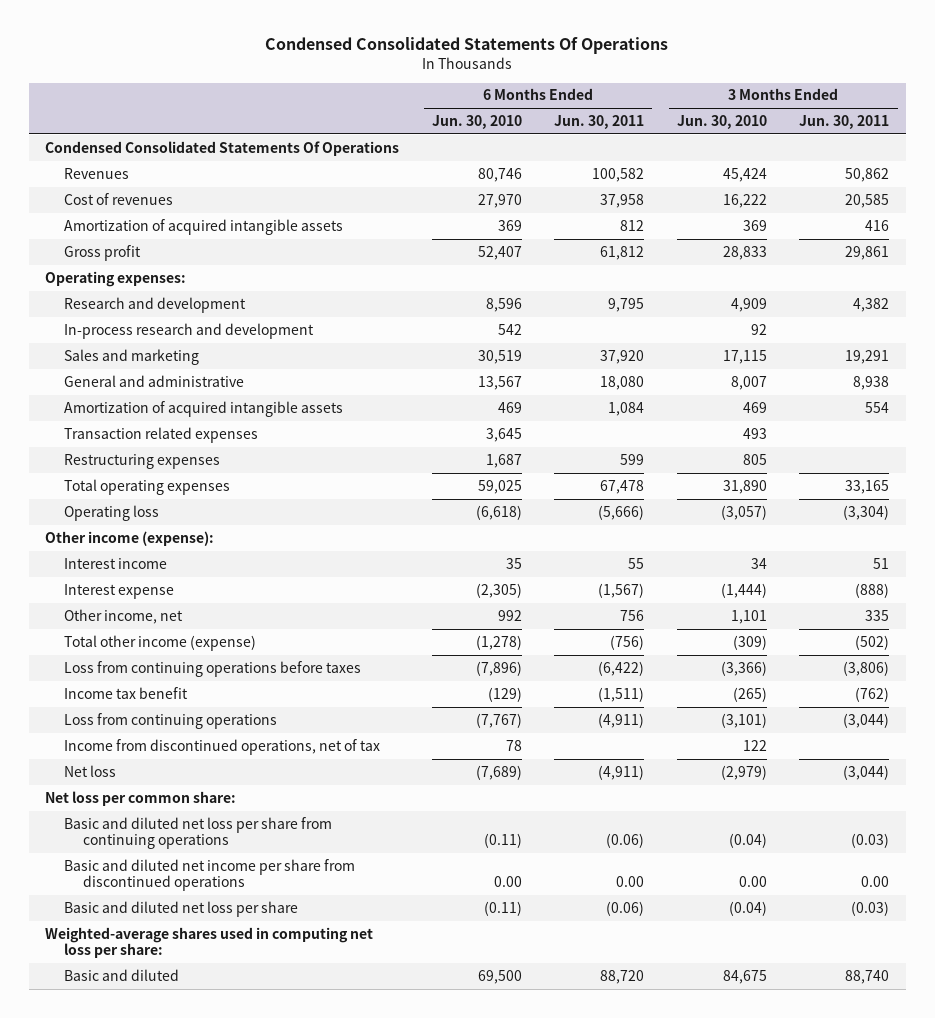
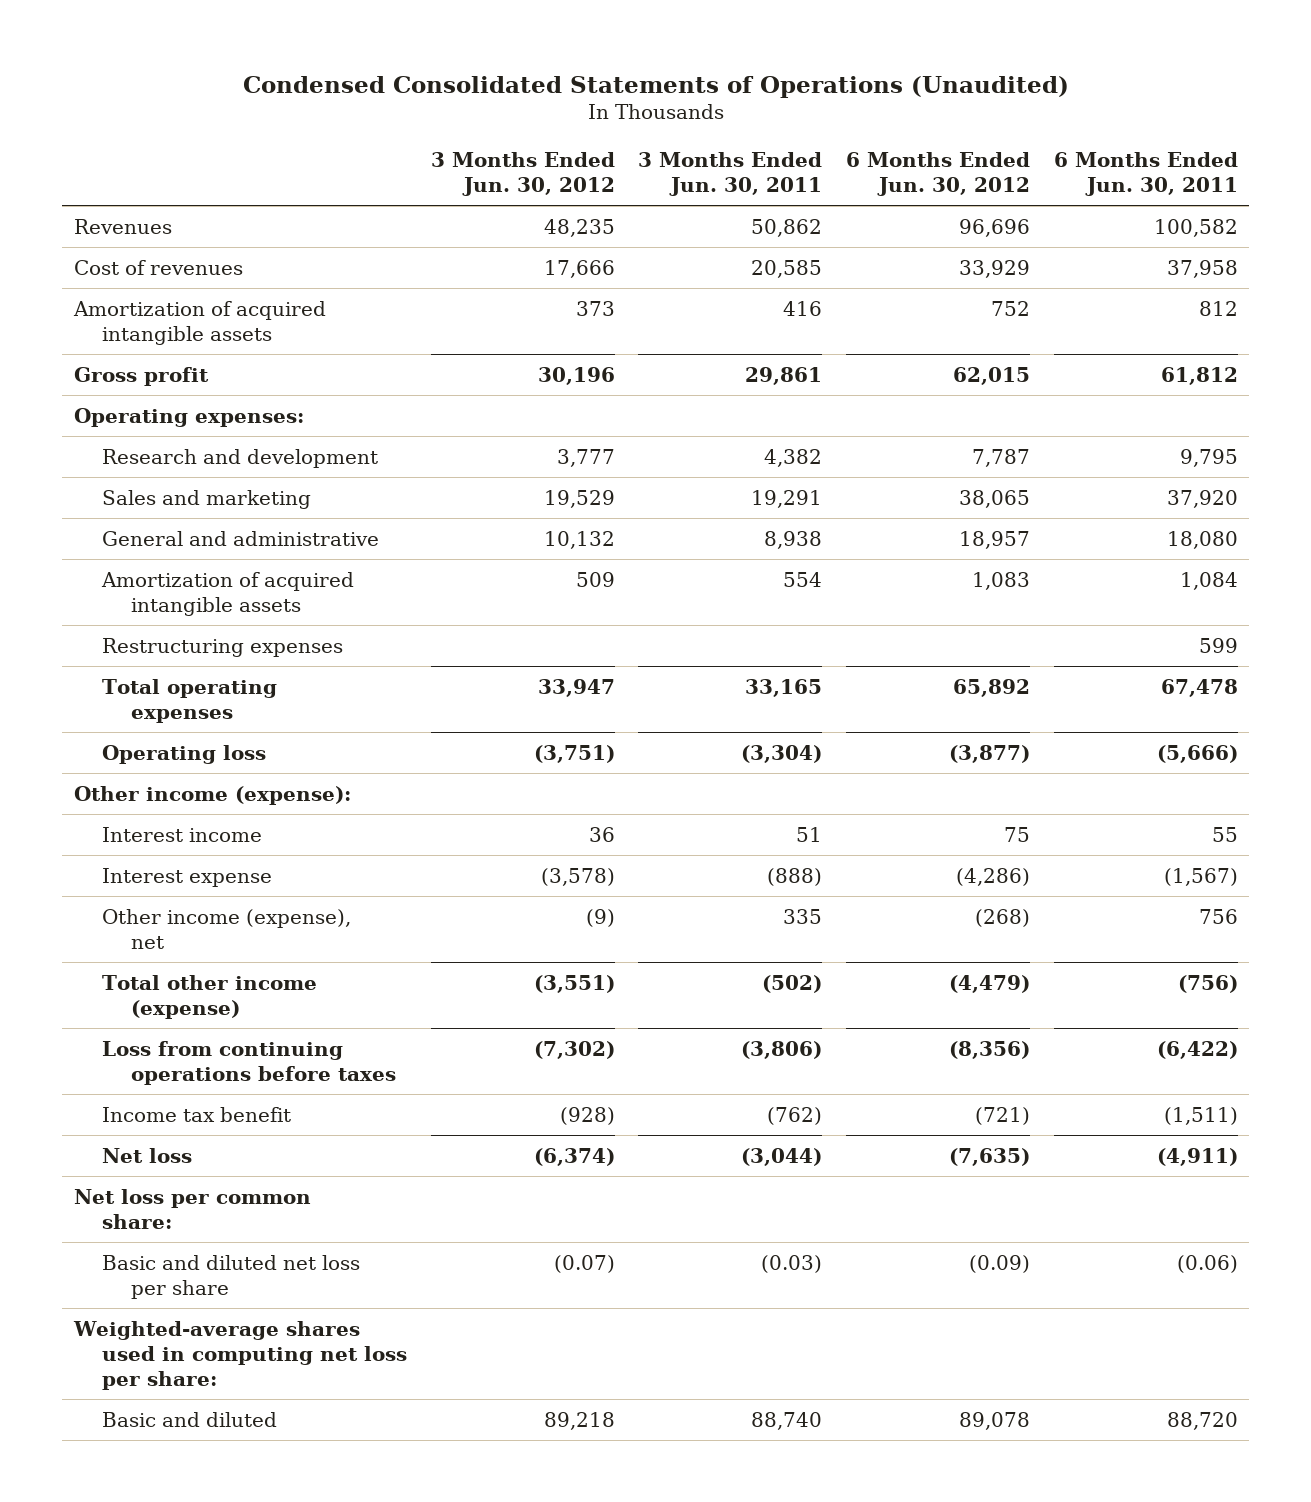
- Condensed Consolidated Statements Of Operations
+ Condensed Consolidated Statements of Operations (Unaudited)
- | 6 Months Ended Jun. 30, 2010 | 6 Months Ended Jun. 30, 2011 | 3 Months Ended Jun. 30, 2010 | 3 Months Ended Jun. 30, 2011
+ | 3 Months Ended Jun. 30, 2012 | 3 Months Ended Jun. 30, 2011 | 6 Months Ended Jun. 30, 2012 | 6 Months Ended Jun. 30, 2011
- Condensed Consolidated Statements Of Operations
- In-process research and development | 542 | | 92 |
- Transaction related expenses | 3,645 | | 493 |
- Other income, net | 992 | 756 | 1,101 | 335
+ Other income (expense), net | (9) | 335 | (268) | 756
- Loss from continuing operations | (7,767) | (4,911) | (3,101) | (3,044)
- Income from discontinued operations, net of tax | 78 | | 122 |
- Basic and diluted net loss per share from continuing operations | (0.11) | (0.06) | (0.04) | (0.03)
- Basic and diluted net income per share from discontinued operations | 0.00 | 0.00 | 0.00 | 0.00

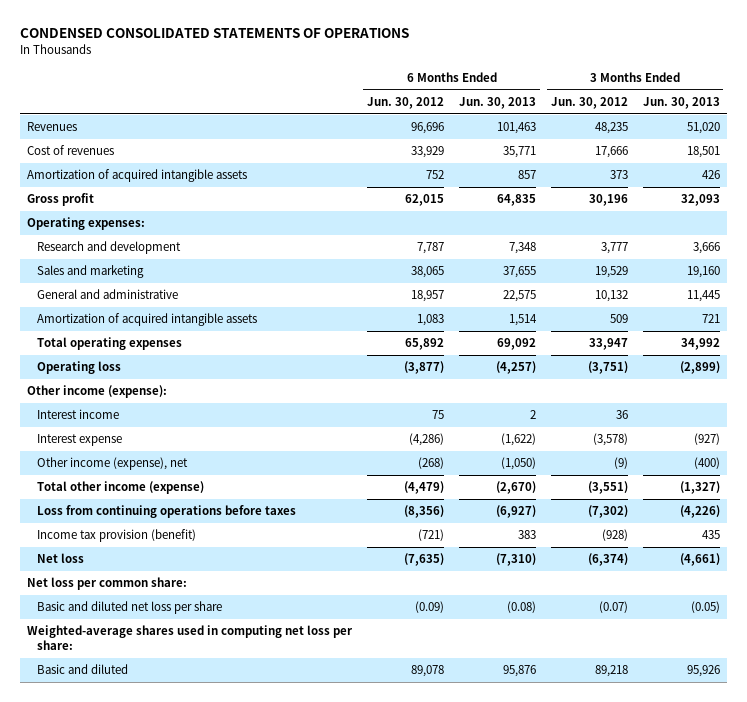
- Condensed Consolidated Statements of Operations (Unaudited)
+ CONDENSED CONSOLIDATED STATEMENTS OF OPERATIONS
- | 3 Months Ended Jun. 30, 2012 | 3 Months Ended Jun. 30, 2011 | 6 Months Ended Jun. 30, 2012 | 6 Months Ended Jun. 30, 2011
+ | 6 Months Ended Jun. 30, 2012 | 6 Months Ended Jun. 30, 2013 | 3 Months Ended Jun. 30, 2012 | 3 Months Ended Jun. 30, 2013
- Restructuring expenses | | | | 599
- Income tax benefit | (928) | (762) | (721) | (1,511)
+ Income tax provision (benefit) | (721) | 383 | (928) | 435

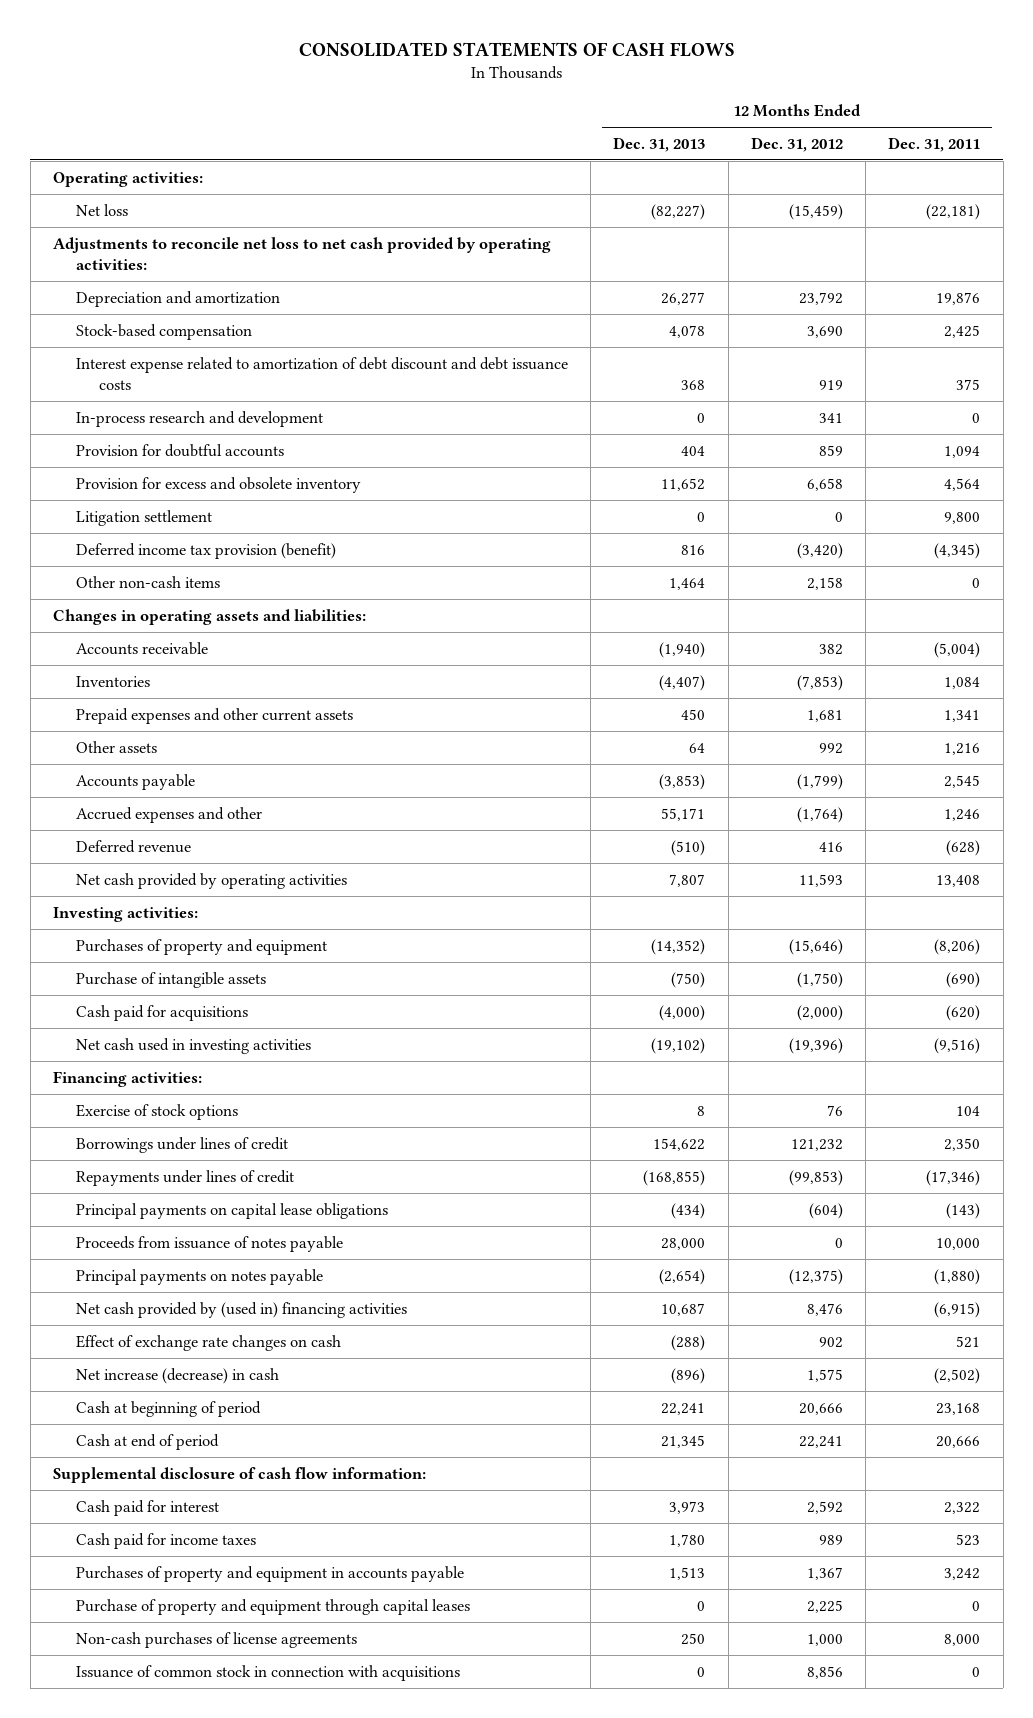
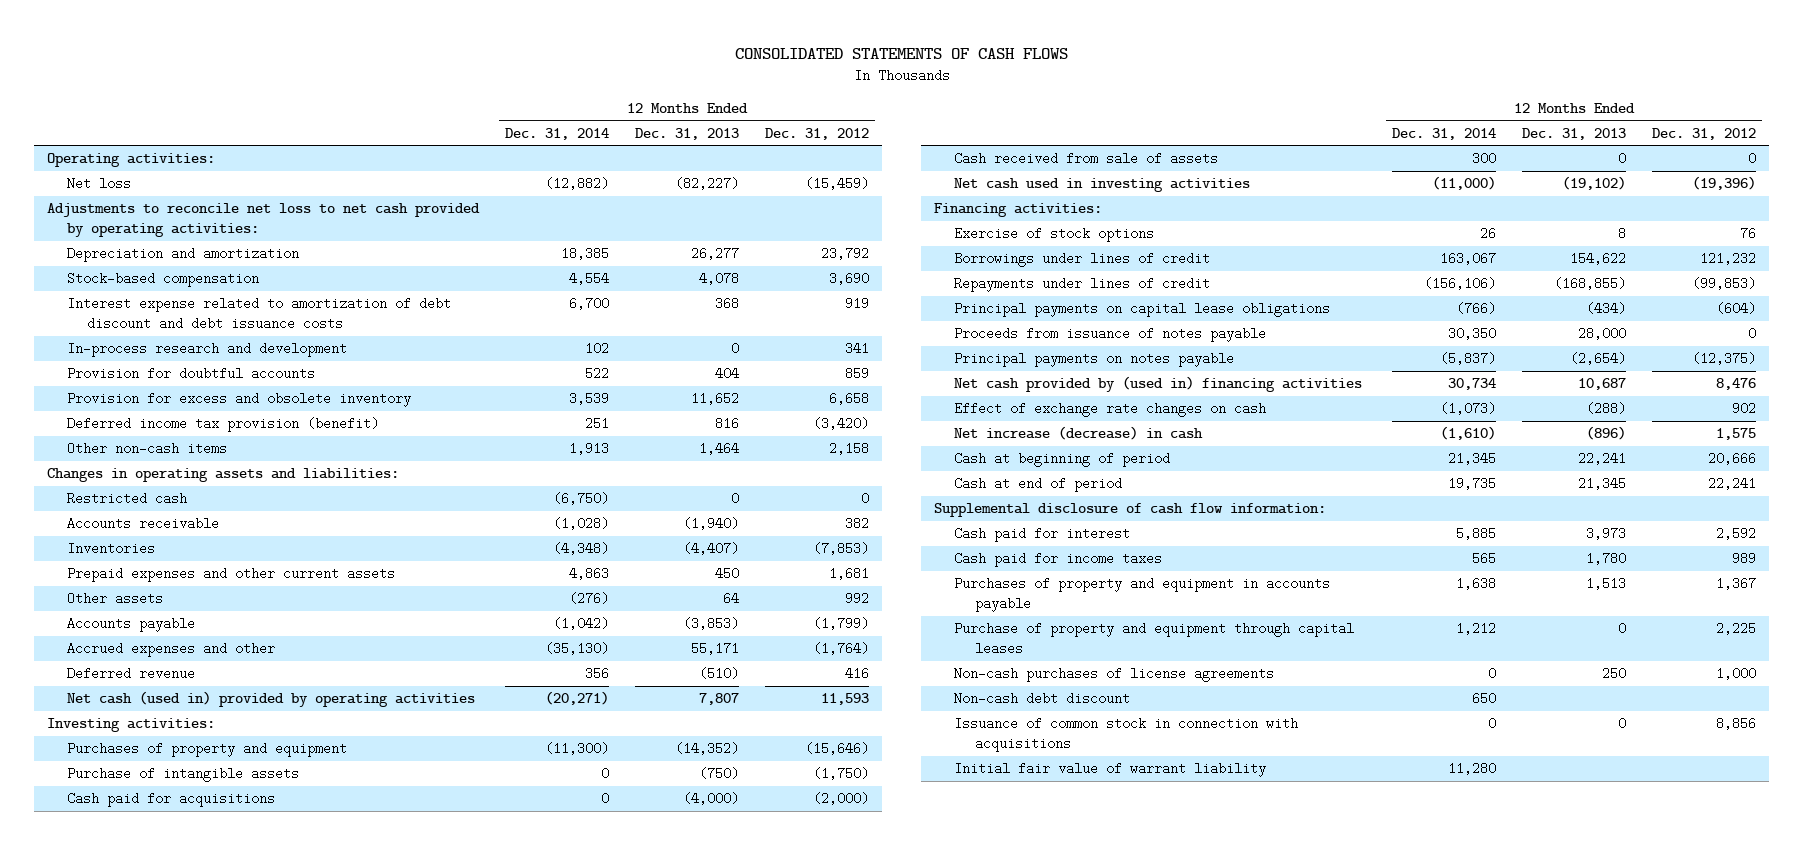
- | 12 Months Ended Dec. 31, 2013 | 12 Months Ended Dec. 31, 2012 | 12 Months Ended Dec. 31, 2011
+ | 12 Months Ended Dec. 31, 2014 | 12 Months Ended Dec. 31, 2013 | 12 Months Ended Dec. 31, 2012
- Litigation settlement | 0 | 0 | 9,800
+ Restricted cash | (6,750) | 0 | 0
- Net cash provided by operating activities | 7,807 | 11,593 | 13,408
+ Net cash (used in) provided by operating activities | (20,271) | 7,807 | 11,593
+ Cash received from sale of assets | 300 | 0 | 0
+ Non-cash debt discount | 650 | |
+ Initial fair value of warrant liability | 11,280 | |

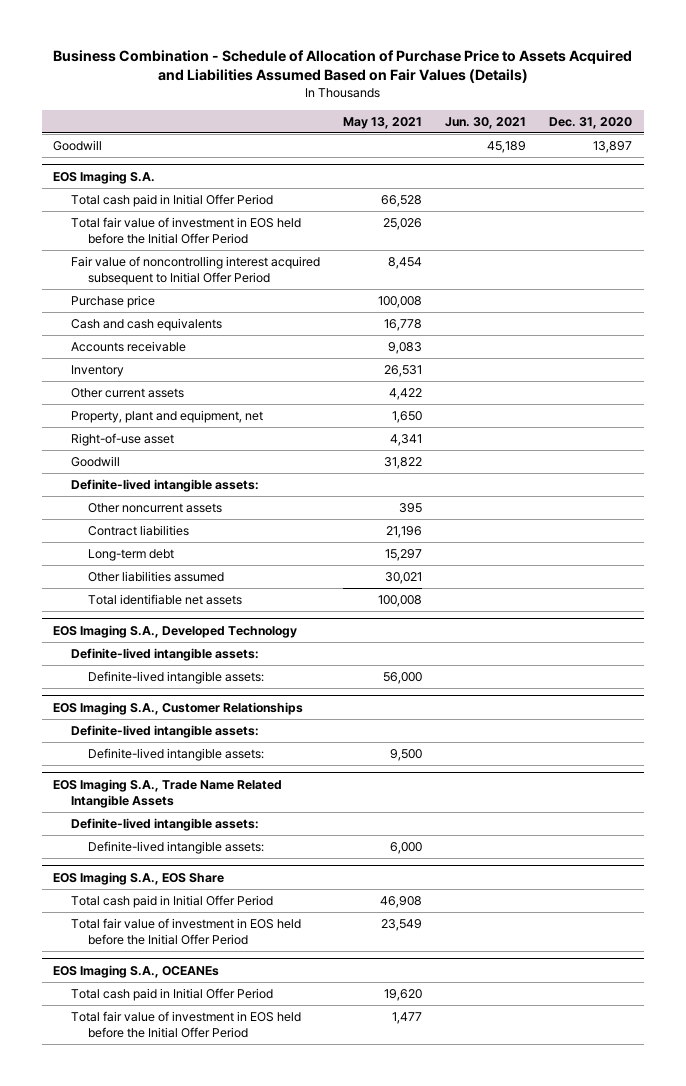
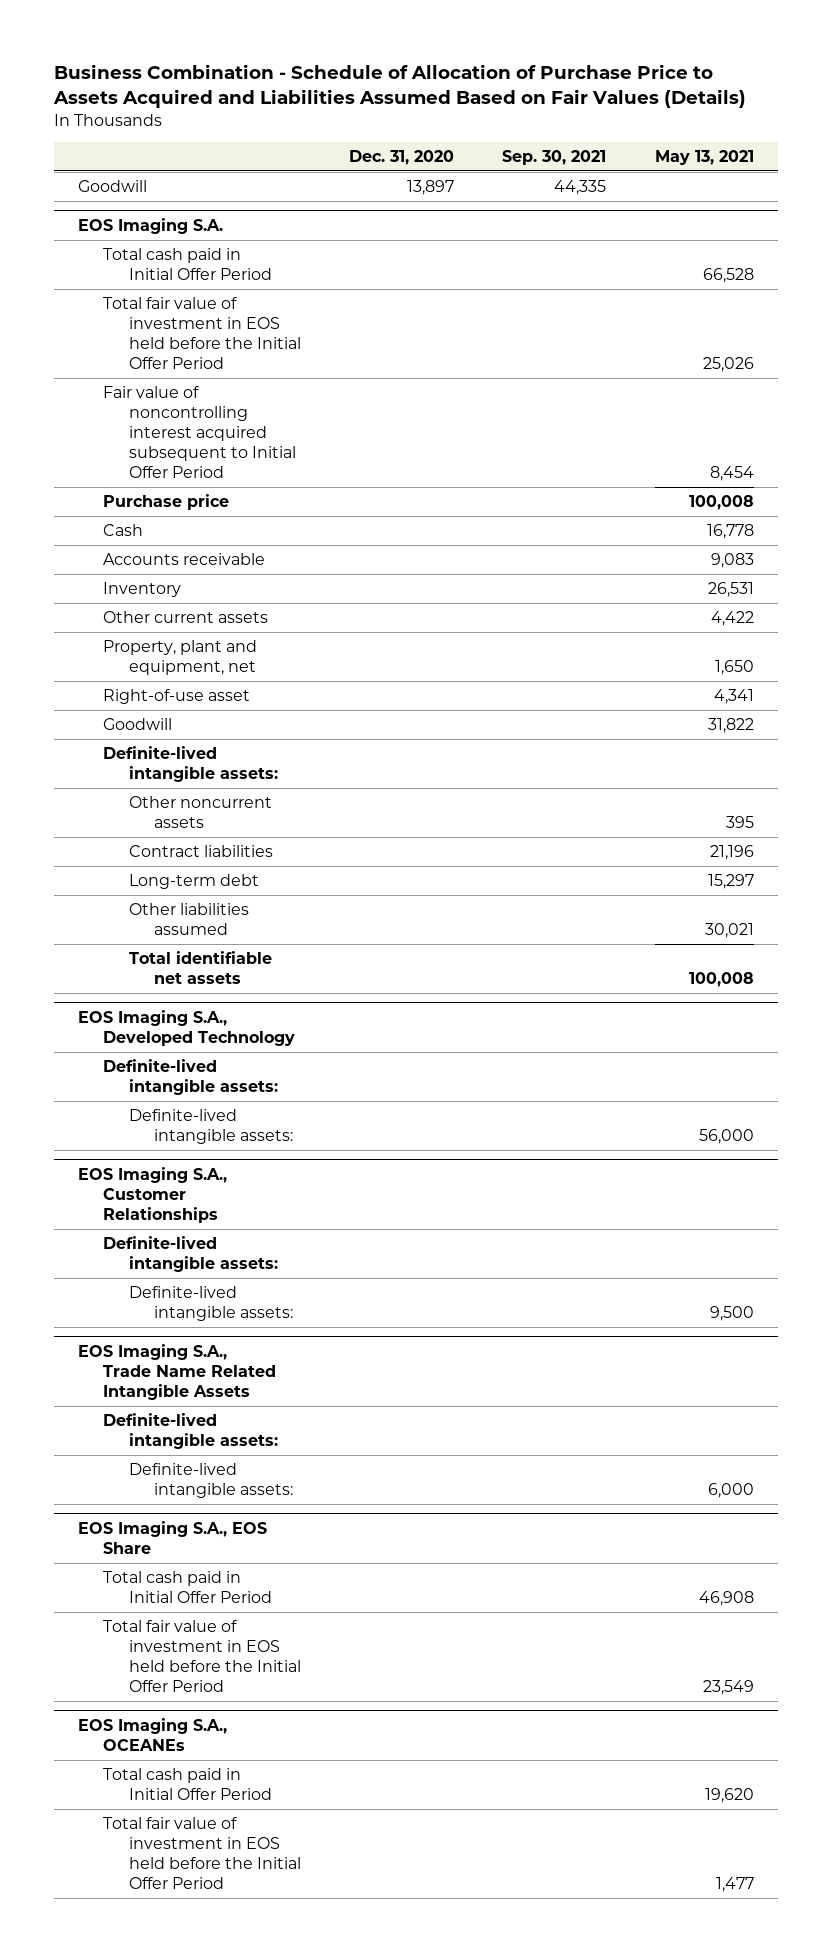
- | May 13, 2021 | Jun. 30, 2021 | Dec. 31, 2020
+ | Dec. 31, 2020 | Sep. 30, 2021 | May 13, 2021
@ EOS Imaging S.A.
- Cash and cash equivalents | 16,778 | |
+ Cash | | | 16,778

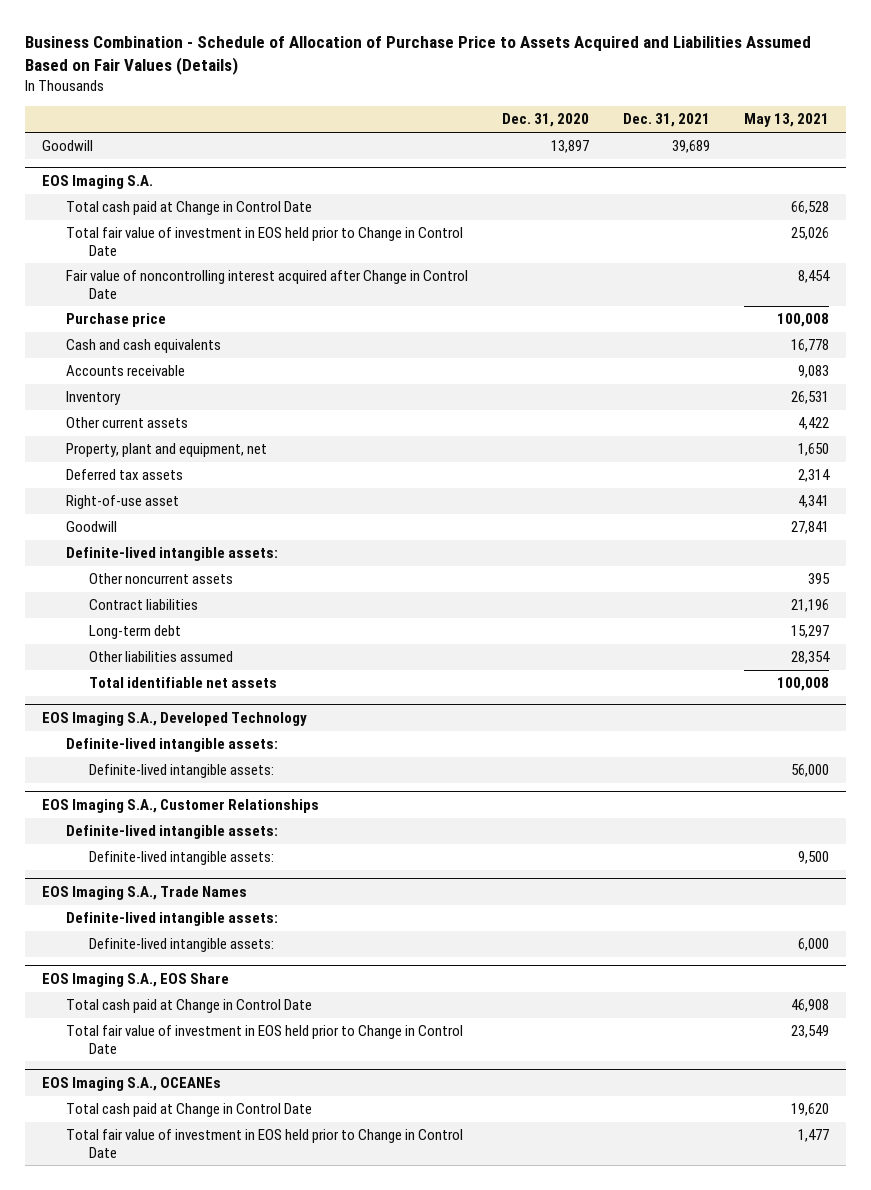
- | Dec. 31, 2020 | Sep. 30, 2021 | May 13, 2021
+ | Dec. 31, 2020 | Dec. 31, 2021 | May 13, 2021
@ EOS Imaging S.A.
- Total cash paid in Initial Offer Period | | | 66,528
- Total fair value of investment in EOS held before the Initial Offer Period | | | 25,026
- Fair value of noncontrolling interest acquired subsequent to Initial Offer Period | | | 8,454
+ Total cash paid at Change in Control Date | | | 66,528
+ Total fair value of investment in EOS held prior to Change in Control Date | | | 25,026
+ Fair value of noncontrolling interest acquired after Change in Control Date | | | 8,454
- Cash | | | 16,778
+ Cash and cash equivalents | | | 16,778
+ Deferred tax assets | | | 2,314
- Goodwill | | | 31,822
+ Goodwill | | | 27,841
- Other liabilities assumed | | | 30,021
+ Other liabilities assumed | | | 28,354
- EOS Imaging S.A., Trade Name Related Intangible Assets
+ EOS Imaging S.A., Trade Names
@ EOS Imaging S.A., EOS Share
- Total cash paid in Initial Offer Period | | | 46,908
- Total fair value of investment in EOS held before the Initial Offer Period | | | 23,549
+ Total cash paid at Change in Control Date | | | 46,908
+ Total fair value of investment in EOS held prior to Change in Control Date | | | 23,549
@ EOS Imaging S.A., OCEANEs
- Total cash paid in Initial Offer Period | | | 19,620
- Total fair value of investment in EOS held before the Initial Offer Period | | | 1,477
+ Total cash paid at Change in Control Date | | | 19,620
+ Total fair value of investment in EOS held prior to Change in Control Date | | | 1,477

